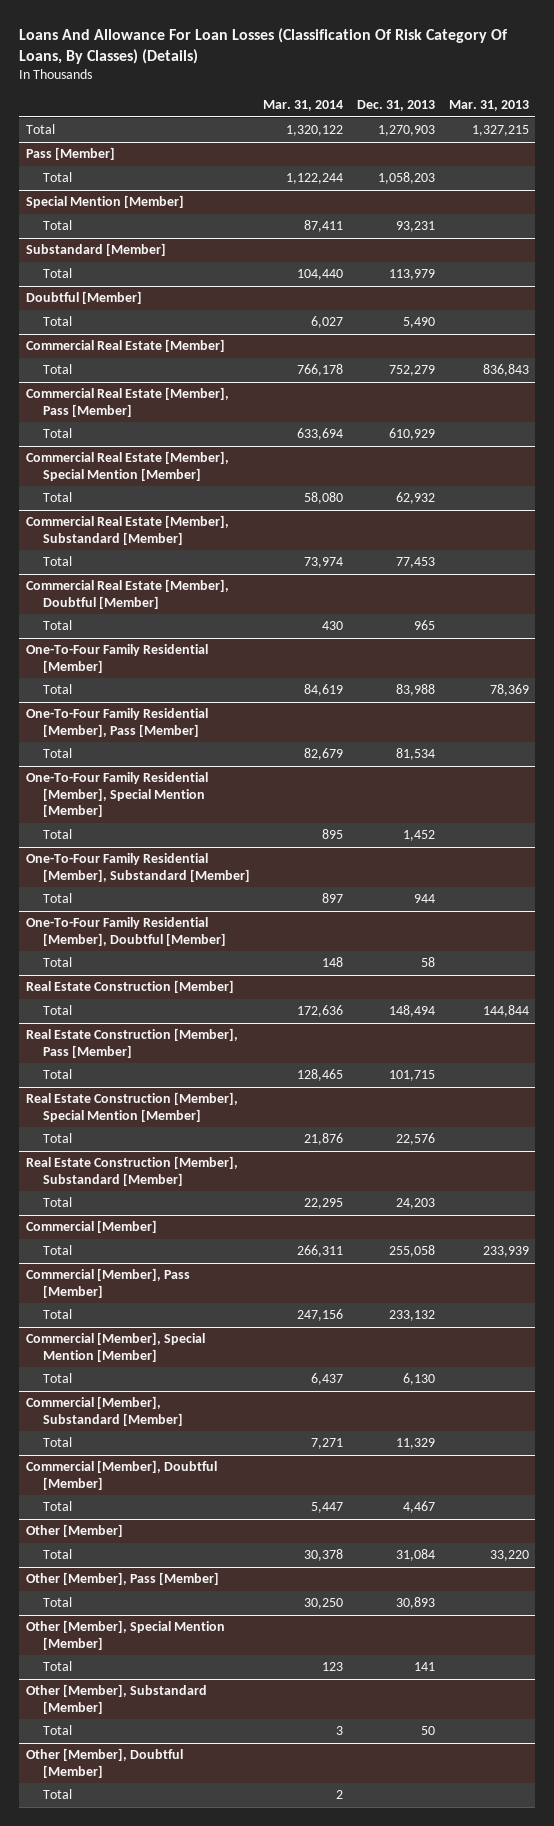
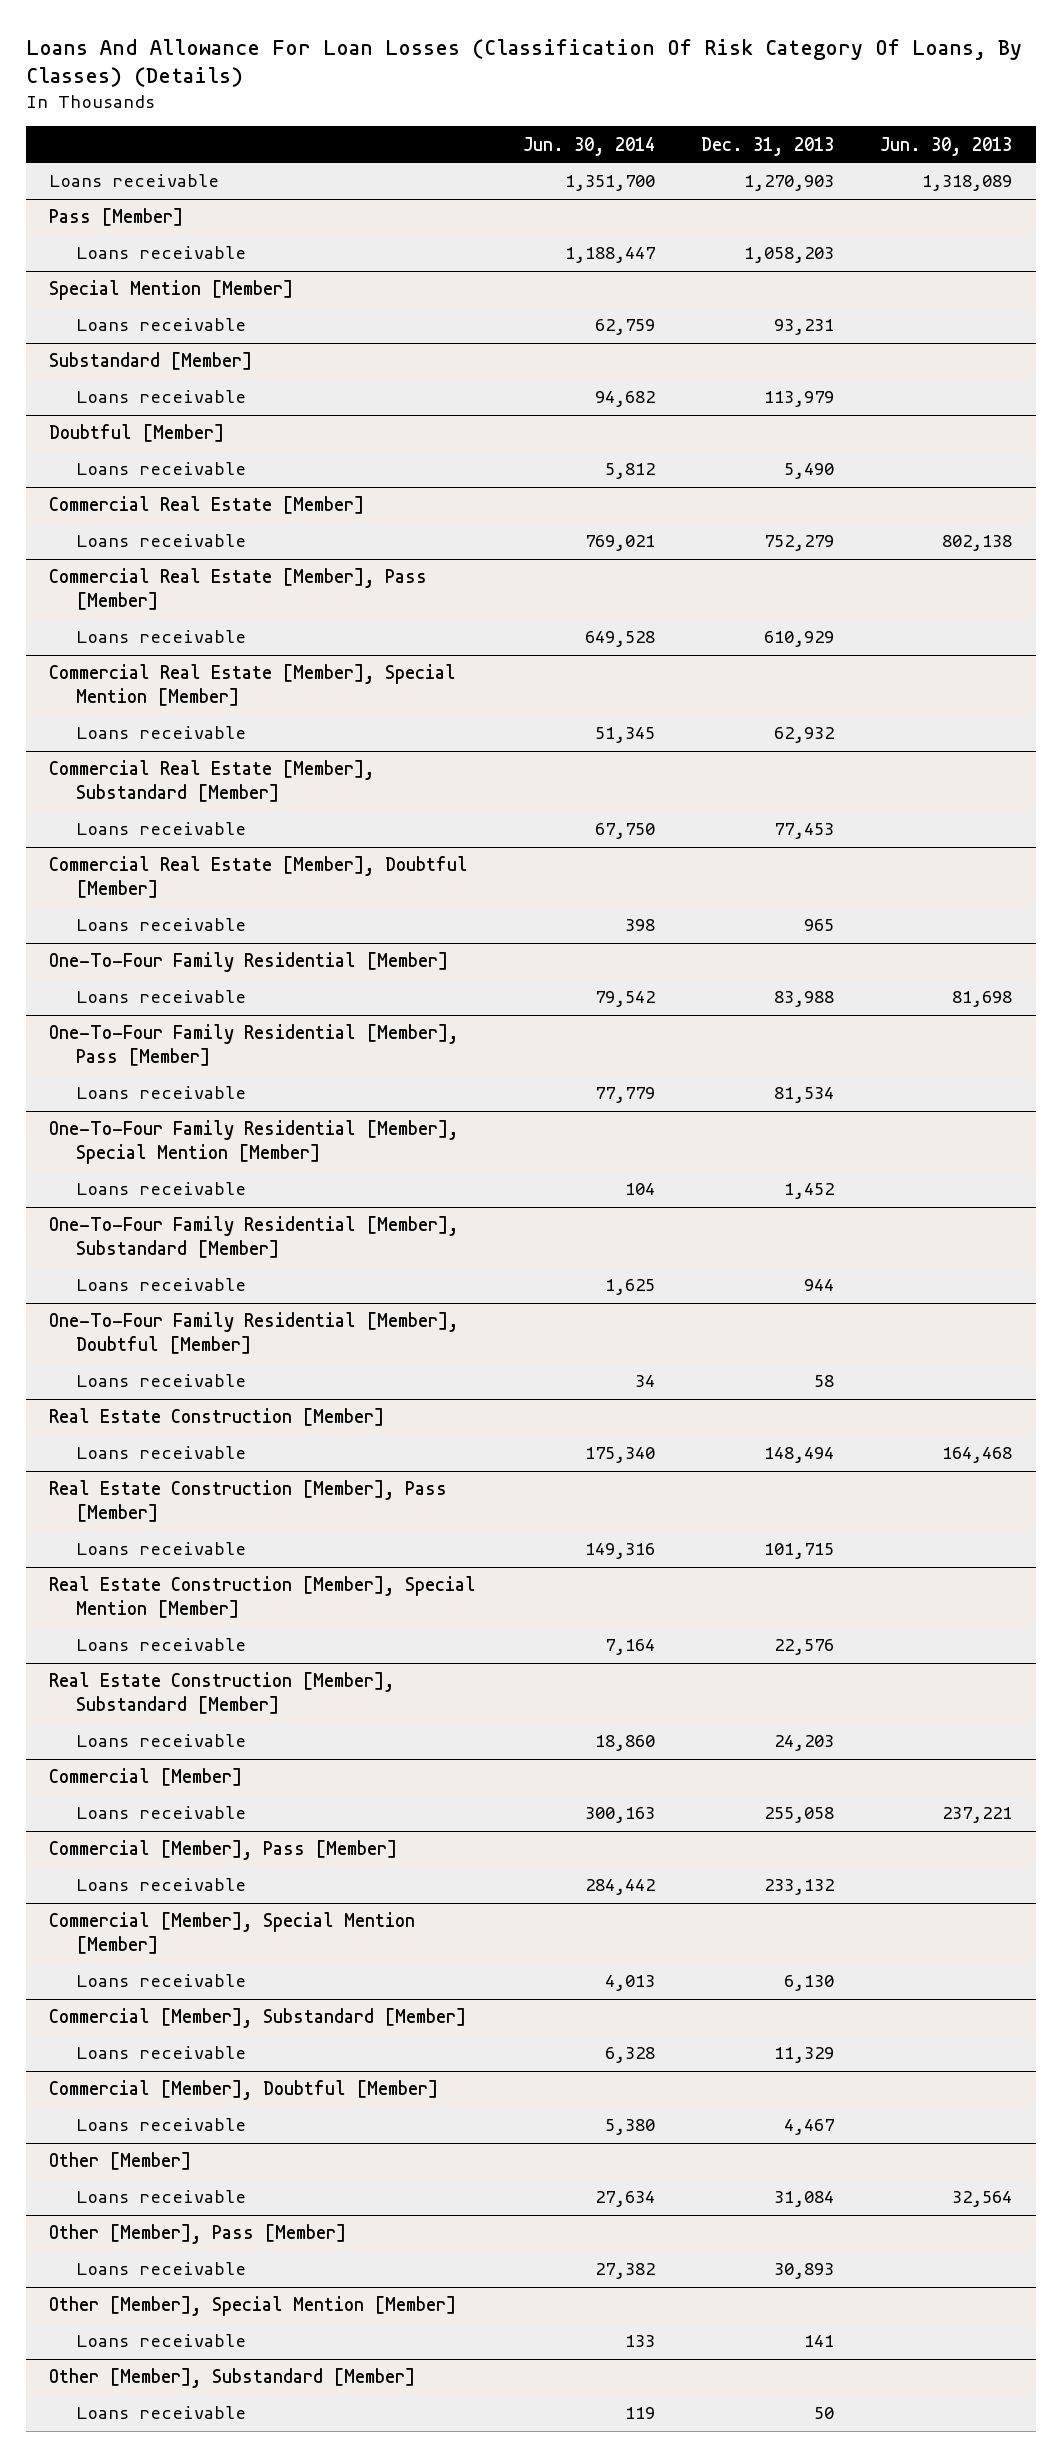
- | Mar. 31, 2014 | Dec. 31, 2013 | Mar. 31, 2013
+ | Jun. 30, 2014 | Dec. 31, 2013 | Jun. 30, 2013
- Total | 1,320,122 | 1,270,903 | 1,327,215
+ Loans receivable | 1,351,700 | 1,270,903 | 1,318,089
@ Pass [Member]
- Total | 1,122,244 | 1,058,203 |
+ Loans receivable | 1,188,447 | 1,058,203 |
@ Special Mention [Member]
- Total | 87,411 | 93,231 |
+ Loans receivable | 62,759 | 93,231 |
@ Substandard [Member]
- Total | 104,440 | 113,979 |
+ Loans receivable | 94,682 | 113,979 |
@ Doubtful [Member]
- Total | 6,027 | 5,490 |
+ Loans receivable | 5,812 | 5,490 |
@ Commercial Real Estate [Member]
- Total | 766,178 | 752,279 | 836,843
+ Loans receivable | 769,021 | 752,279 | 802,138
@ Commercial Real Estate [Member], Pass [Member]
- Total | 633,694 | 610,929 |
+ Loans receivable | 649,528 | 610,929 |
@ Commercial Real Estate [Member], Special Mention [Member]
- Total | 58,080 | 62,932 |
+ Loans receivable | 51,345 | 62,932 |
@ Commercial Real Estate [Member], Substandard [Member]
- Total | 73,974 | 77,453 |
+ Loans receivable | 67,750 | 77,453 |
@ Commercial Real Estate [Member], Doubtful [Member]
- Total | 430 | 965 |
+ Loans receivable | 398 | 965 |
@ One-To-Four Family Residential [Member]
- Total | 84,619 | 83,988 | 78,369
+ Loans receivable | 79,542 | 83,988 | 81,698
@ One-To-Four Family Residential [Member], Pass [Member]
- Total | 82,679 | 81,534 |
+ Loans receivable | 77,779 | 81,534 |
@ One-To-Four Family Residential [Member], Special Mention [Member]
- Total | 895 | 1,452 |
+ Loans receivable | 104 | 1,452 |
@ One-To-Four Family Residential [Member], Substandard [Member]
- Total | 897 | 944 |
+ Loans receivable | 1,625 | 944 |
@ One-To-Four Family Residential [Member], Doubtful [Member]
- Total | 148 | 58 |
+ Loans receivable | 34 | 58 |
@ Real Estate Construction [Member]
- Total | 172,636 | 148,494 | 144,844
+ Loans receivable | 175,340 | 148,494 | 164,468
@ Real Estate Construction [Member], Pass [Member]
- Total | 128,465 | 101,715 |
+ Loans receivable | 149,316 | 101,715 |
@ Real Estate Construction [Member], Special Mention [Member]
- Total | 21,876 | 22,576 |
+ Loans receivable | 7,164 | 22,576 |
@ Real Estate Construction [Member], Substandard [Member]
- Total | 22,295 | 24,203 |
+ Loans receivable | 18,860 | 24,203 |
@ Commercial [Member]
- Total | 266,311 | 255,058 | 233,939
+ Loans receivable | 300,163 | 255,058 | 237,221
@ Commercial [Member], Pass [Member]
- Total | 247,156 | 233,132 |
+ Loans receivable | 284,442 | 233,132 |
@ Commercial [Member], Special Mention [Member]
- Total | 6,437 | 6,130 |
+ Loans receivable | 4,013 | 6,130 |
@ Commercial [Member], Substandard [Member]
- Total | 7,271 | 11,329 |
+ Loans receivable | 6,328 | 11,329 |
@ Commercial [Member], Doubtful [Member]
- Total | 5,447 | 4,467 |
+ Loans receivable | 5,380 | 4,467 |
@ Other [Member]
- Total | 30,378 | 31,084 | 33,220
+ Loans receivable | 27,634 | 31,084 | 32,564
@ Other [Member], Pass [Member]
- Total | 30,250 | 30,893 |
+ Loans receivable | 27,382 | 30,893 |
@ Other [Member], Special Mention [Member]
- Total | 123 | 141 |
+ Loans receivable | 133 | 141 |
@ Other [Member], Substandard [Member]
- Total | 3 | 50 |
- Other [Member], Doubtful [Member]
- Total | 2 | |
@ Other [Member], Substandard [Member]
+ Loans receivable | 119 | 50 |

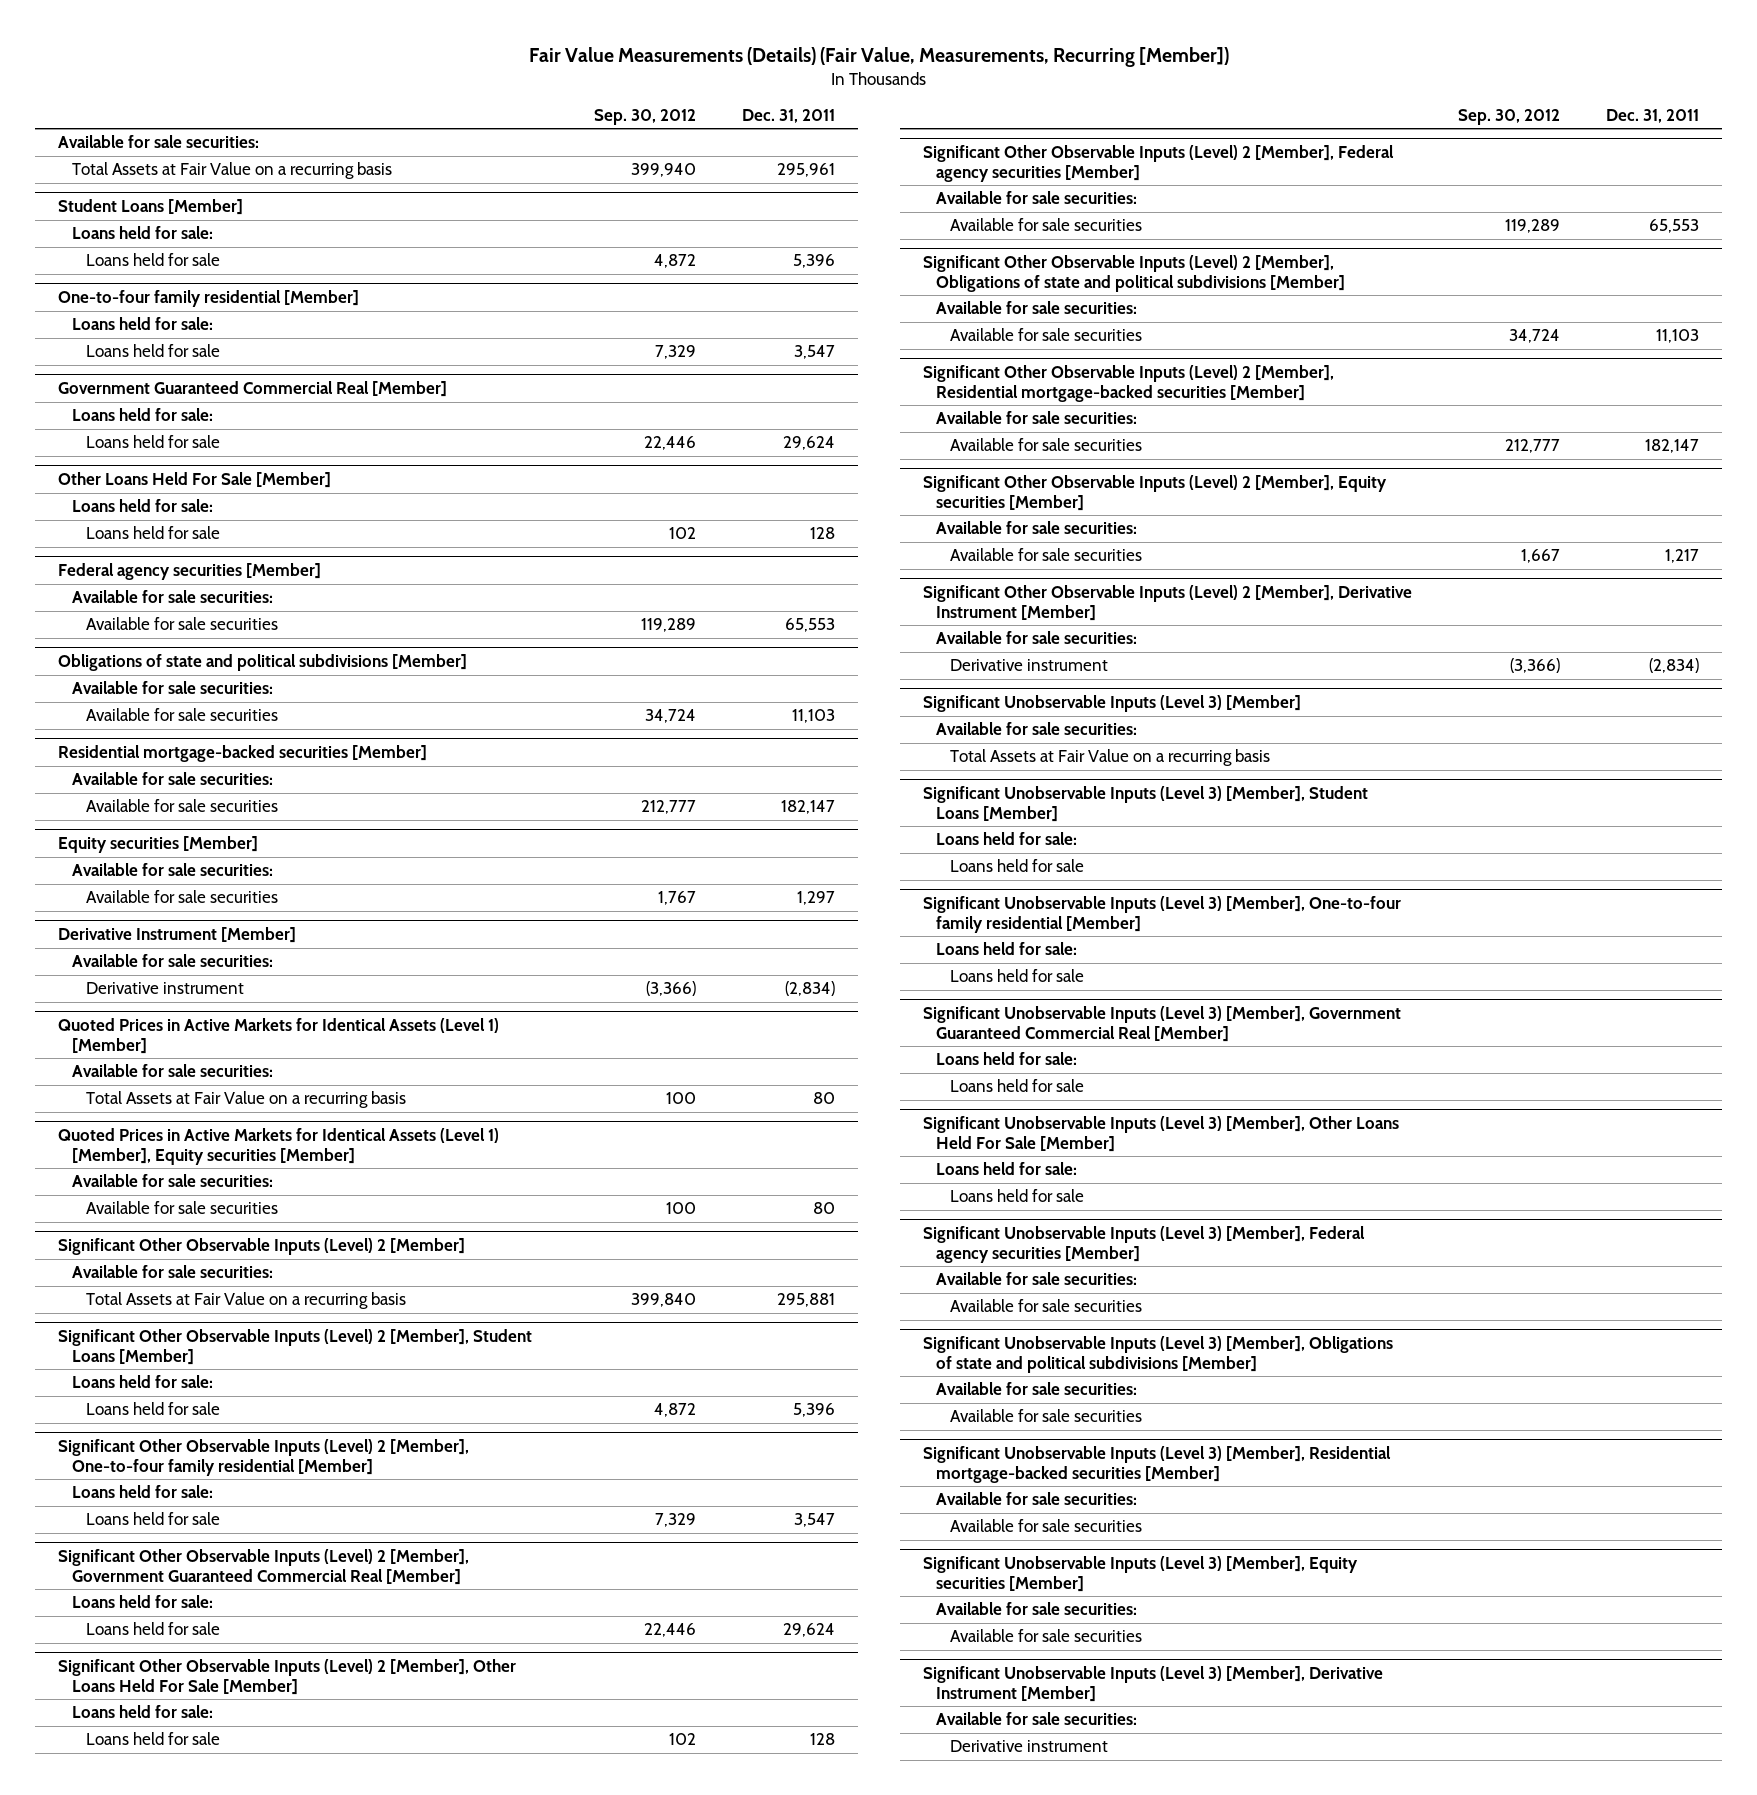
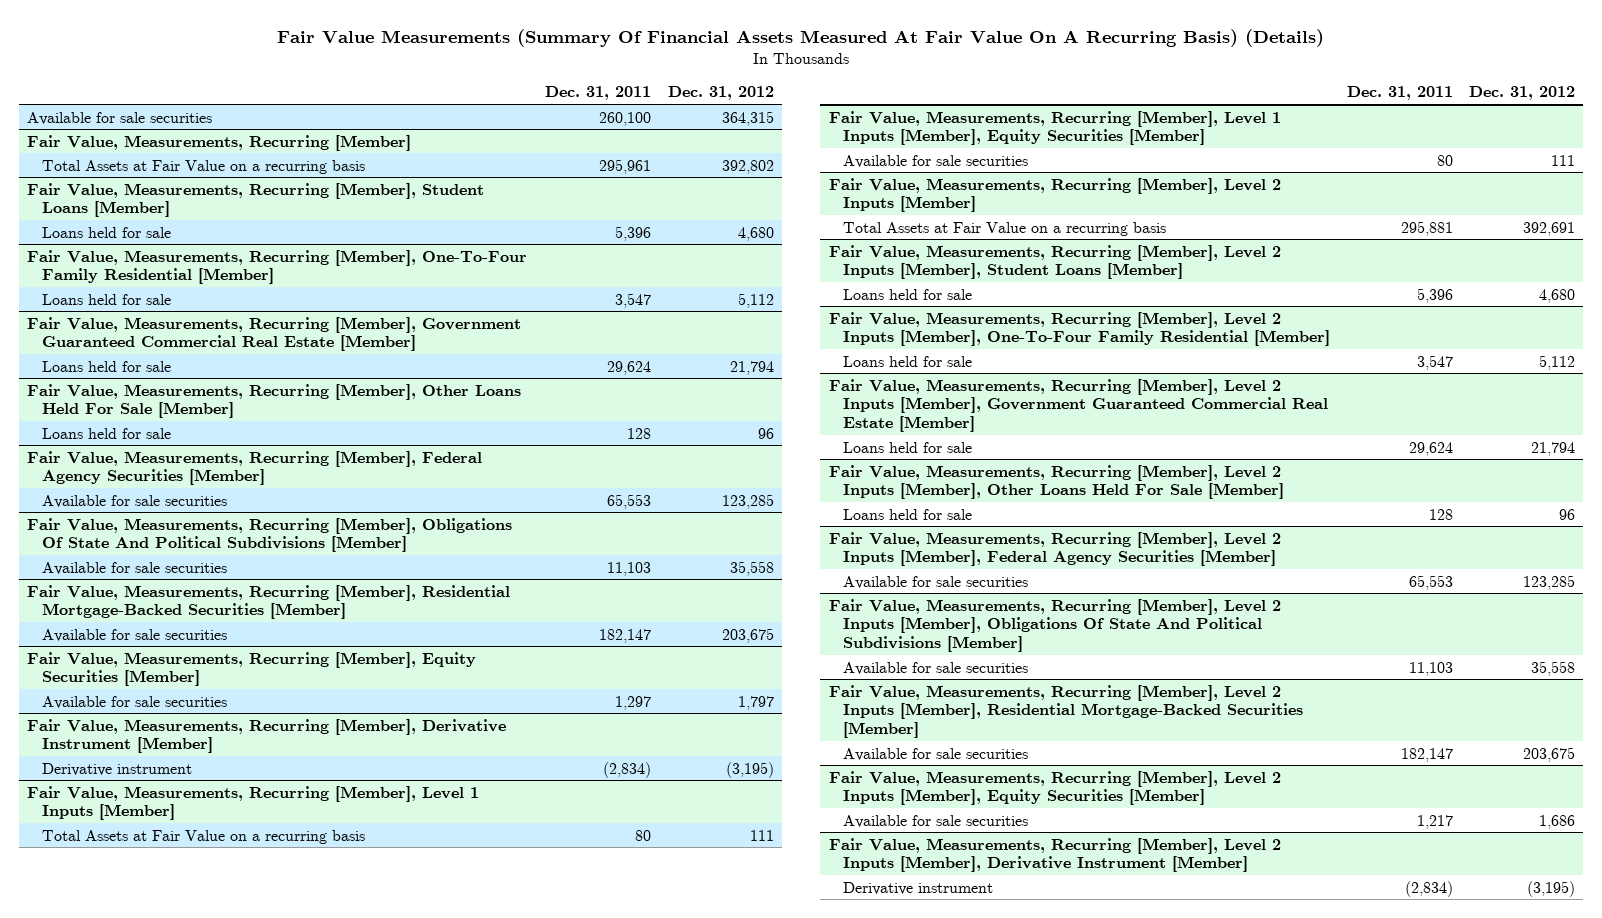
- Fair Value Measurements (Details) (Fair Value, Measurements, Recurring [Member])
+ Fair Value Measurements (Summary Of Financial Assets Measured At Fair Value On A Recurring Basis) (Details)
- | Sep. 30, 2012 | Dec. 31, 2011
+ | Dec. 31, 2011 | Dec. 31, 2012
- Available for sale securities:
+ Available for sale securities | 260,100 | 364,315
+ Fair Value, Measurements, Recurring [Member]
- Student Loans [Member]
- Loans held for sale:
+ Fair Value, Measurements, Recurring [Member], Student Loans [Member]
- One-to-four family residential [Member]
- Loans held for sale:
+ Fair Value, Measurements, Recurring [Member], One-To-Four Family Residential [Member]
- Government Guaranteed Commercial Real [Member]
- Loans held for sale:
+ Fair Value, Measurements, Recurring [Member], Government Guaranteed Commercial Real Estate [Member]
- Other Loans Held For Sale [Member]
- Loans held for sale:
+ Fair Value, Measurements, Recurring [Member], Other Loans Held For Sale [Member]
- Federal agency securities [Member]
- Available for sale securities:
+ Fair Value, Measurements, Recurring [Member], Federal Agency Securities [Member]
- Obligations of state and political subdivisions [Member]
- Available for sale securities:
+ Fair Value, Measurements, Recurring [Member], Obligations Of State And Political Subdivisions [Member]
- Residential mortgage-backed securities [Member]
- Available for sale securities:
+ Fair Value, Measurements, Recurring [Member], Residential Mortgage-Backed Securities [Member]
- Equity securities [Member]
- Available for sale securities:
+ Fair Value, Measurements, Recurring [Member], Equity Securities [Member]
- Derivative Instrument [Member]
- Available for sale securities:
+ Fair Value, Measurements, Recurring [Member], Derivative Instrument [Member]
- Quoted Prices in Active Markets for Identical Assets (Level 1) [Member]
- Available for sale securities:
+ Fair Value, Measurements, Recurring [Member], Level 1 Inputs [Member]
- Quoted Prices in Active Markets for Identical Assets (Level 1) [Member], Equity securities [Member]
- Available for sale securities:
+ Fair Value, Measurements, Recurring [Member], Level 1 Inputs [Member], Equity Securities [Member]
- Significant Other Observable Inputs (Level) 2 [Member]
- Available for sale securities:
+ Fair Value, Measurements, Recurring [Member], Level 2 Inputs [Member]
- Significant Other Observable Inputs (Level) 2 [Member], Student Loans [Member]
- Loans held for sale:
+ Fair Value, Measurements, Recurring [Member], Level 2 Inputs [Member], Student Loans [Member]
- Significant Other Observable Inputs (Level) 2 [Member], One-to-four family residential [Member]
- Loans held for sale:
+ Fair Value, Measurements, Recurring [Member], Level 2 Inputs [Member], One-To-Four Family Residential [Member]
- Significant Other Observable Inputs (Level) 2 [Member], Government Guaranteed Commercial Real [Member]
- Loans held for sale:
+ Fair Value, Measurements, Recurring [Member], Level 2 Inputs [Member], Government Guaranteed Commercial Real Estate [Member]
- Significant Other Observable Inputs (Level) 2 [Member], Other Loans Held For Sale [Member]
- Loans held for sale:
+ Fair Value, Measurements, Recurring [Member], Level 2 Inputs [Member], Other Loans Held For Sale [Member]
- Significant Other Observable Inputs (Level) 2 [Member], Federal agency securities [Member]
- Available for sale securities:
+ Fair Value, Measurements, Recurring [Member], Level 2 Inputs [Member], Federal Agency Securities [Member]
- Significant Other Observable Inputs (Level) 2 [Member], Obligations of state and political subdivisions [Member]
- Available for sale securities:
+ Fair Value, Measurements, Recurring [Member], Level 2 Inputs [Member], Obligations Of State And Political Subdivisions [Member]
- Significant Other Observable Inputs (Level) 2 [Member], Residential mortgage-backed securities [Member]
- Available for sale securities:
+ Fair Value, Measurements, Recurring [Member], Level 2 Inputs [Member], Residential Mortgage-Backed Securities [Member]
- Significant Other Observable Inputs (Level) 2 [Member], Equity securities [Member]
- Available for sale securities:
+ Fair Value, Measurements, Recurring [Member], Level 2 Inputs [Member], Equity Securities [Member]
- Significant Other Observable Inputs (Level) 2 [Member], Derivative Instrument [Member]
- Available for sale securities:
+ Fair Value, Measurements, Recurring [Member], Level 2 Inputs [Member], Derivative Instrument [Member]
- Significant Unobservable Inputs (Level 3) [Member]
- Available for sale securities:
- Total Assets at Fair Value on a recurring basis
- Significant Unobservable Inputs (Level 3) [Member], Student Loans [Member]
- Loans held for sale:
- Loans held for sale
- Significant Unobservable Inputs (Level 3) [Member], One-to-four family residential [Member]
- Loans held for sale:
- Loans held for sale
- Significant Unobservable Inputs (Level 3) [Member], Government Guaranteed Commercial Real [Member]
- Loans held for sale:
- Loans held for sale
- Significant Unobservable Inputs (Level 3) [Member], Other Loans Held For Sale [Member]
- Loans held for sale:
- Loans held for sale
- Significant Unobservable Inputs (Level 3) [Member], Federal agency securities [Member]
- Available for sale securities:
- Available for sale securities
- Significant Unobservable Inputs (Level 3) [Member], Obligations of state and political subdivisions [Member]
- Available for sale securities:
- Available for sale securities
- Significant Unobservable Inputs (Level 3) [Member], Residential mortgage-backed securities [Member]
- Available for sale securities:
- Available for sale securities
- Significant Unobservable Inputs (Level 3) [Member], Equity securities [Member]
- Available for sale securities:
- Available for sale securities
- Significant Unobservable Inputs (Level 3) [Member], Derivative Instrument [Member]
- Available for sale securities:
- Derivative instrument

